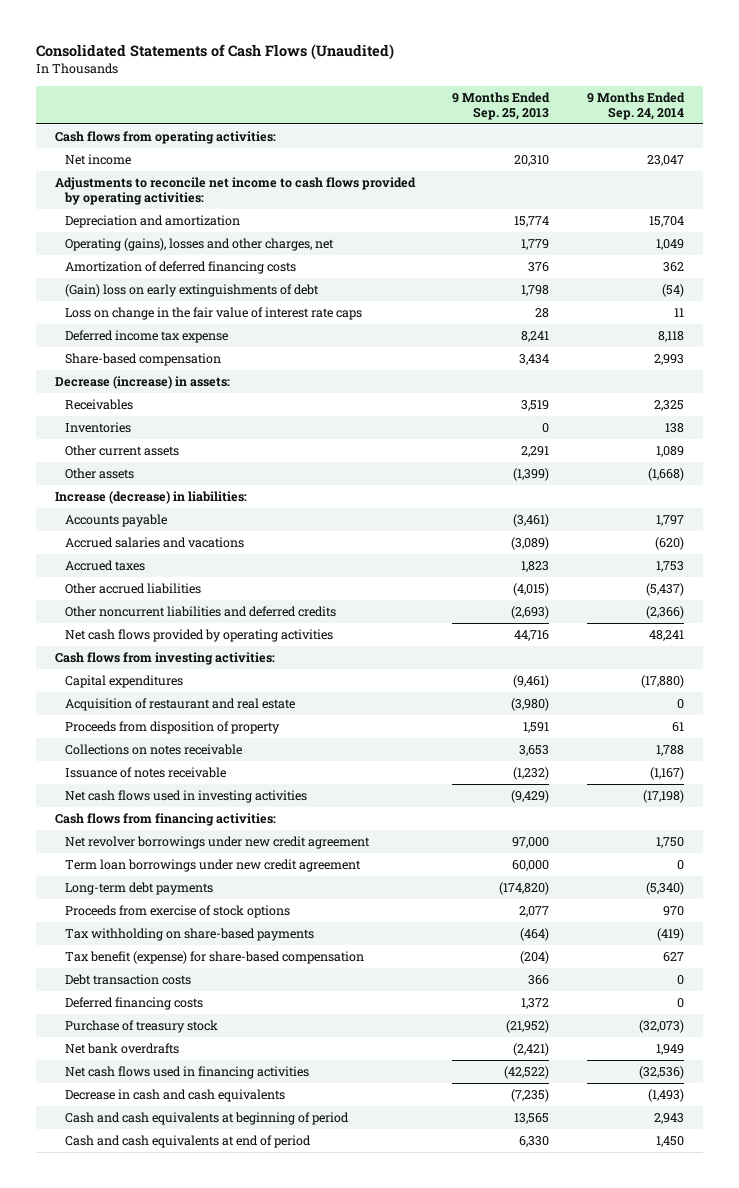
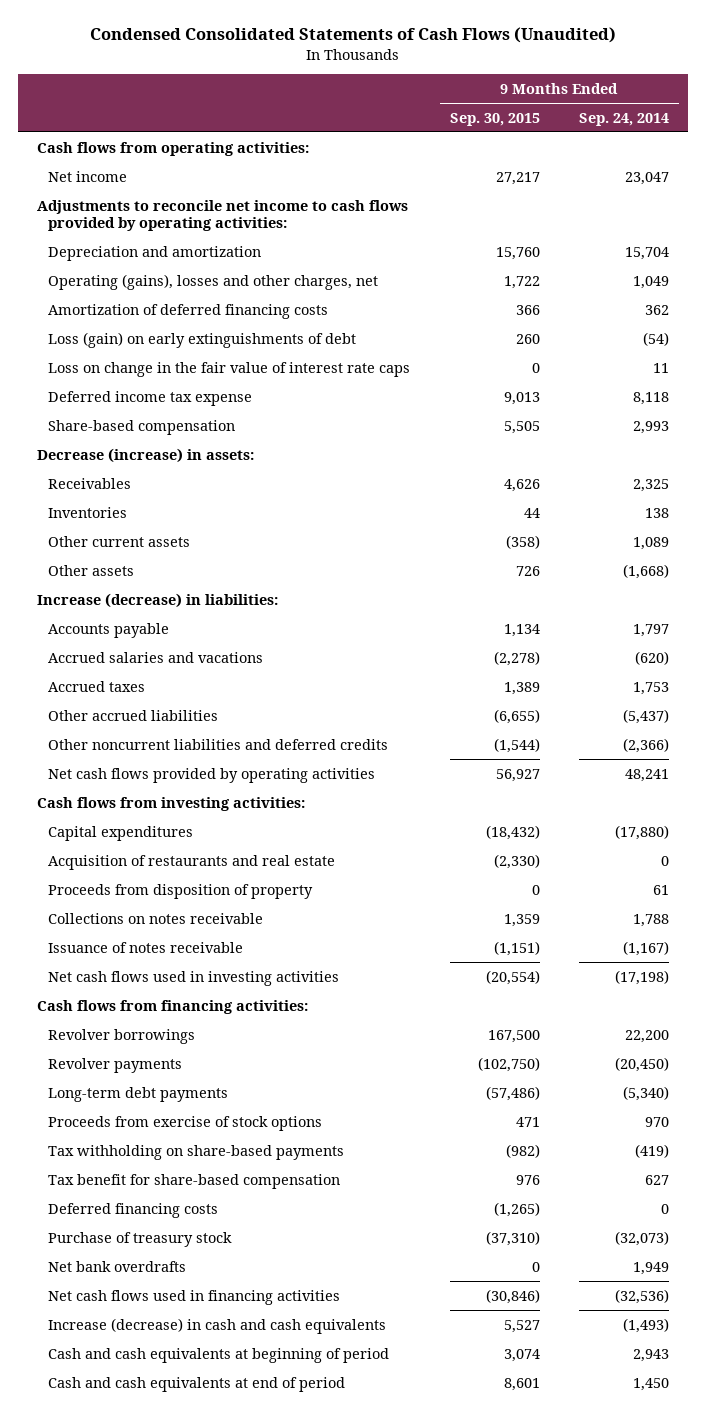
- Consolidated Statements of Cash Flows (Unaudited)
+ Condensed Consolidated Statements of Cash Flows (Unaudited)
- | 9 Months Ended Sep. 25, 2013 | 9 Months Ended Sep. 24, 2014
+ | 9 Months Ended Sep. 30, 2015 | 9 Months Ended Sep. 24, 2014
- (Gain) loss on early extinguishments of debt | 1,798 | (54)
+ Loss (gain) on early extinguishments of debt | 260 | (54)
- Acquisition of restaurant and real estate | (3,980) | 0
+ Acquisition of restaurants and real estate | (2,330) | 0
- Net revolver borrowings under new credit agreement | 97,000 | 1,750
- Term loan borrowings under new credit agreement | 60,000 | 0
+ Revolver borrowings | 167,500 | 22,200
+ Revolver payments | (102,750) | (20,450)
- Tax benefit (expense) for share-based compensation | (204) | 627
- Debt transaction costs | 366 | 0
+ Tax benefit for share-based compensation | 976 | 627
- Decrease in cash and cash equivalents | (7,235) | (1,493)
+ Increase (decrease) in cash and cash equivalents | 5,527 | (1,493)

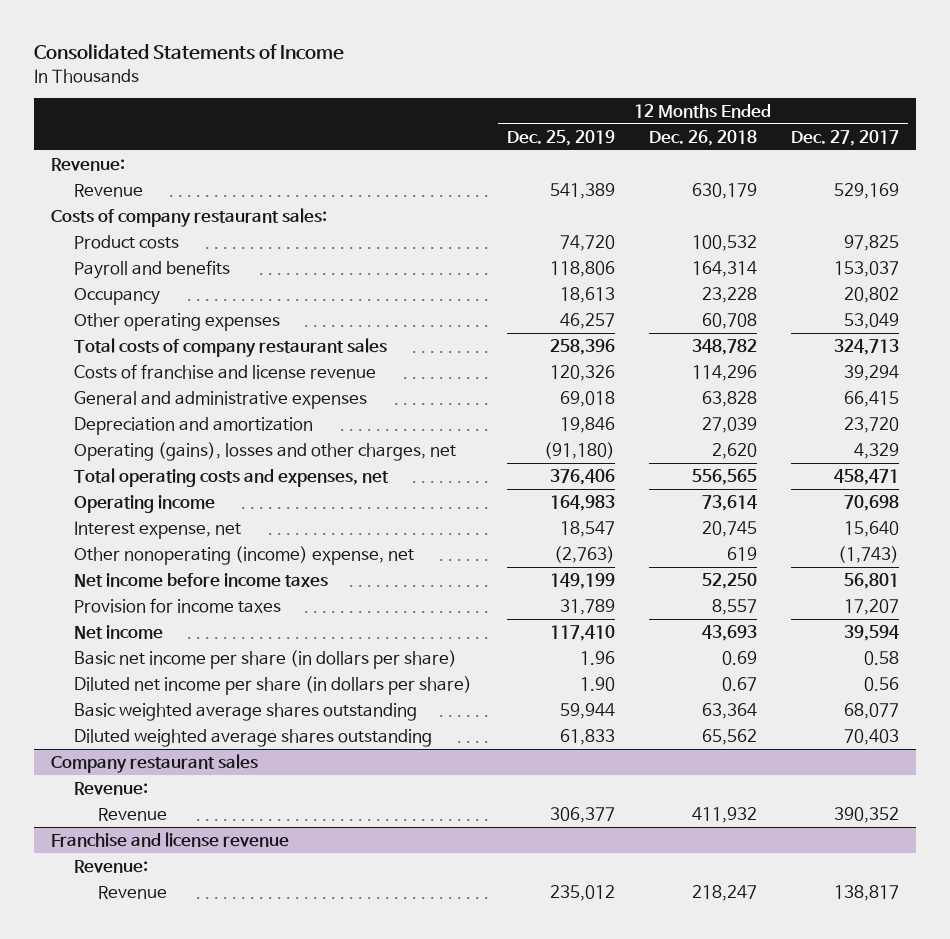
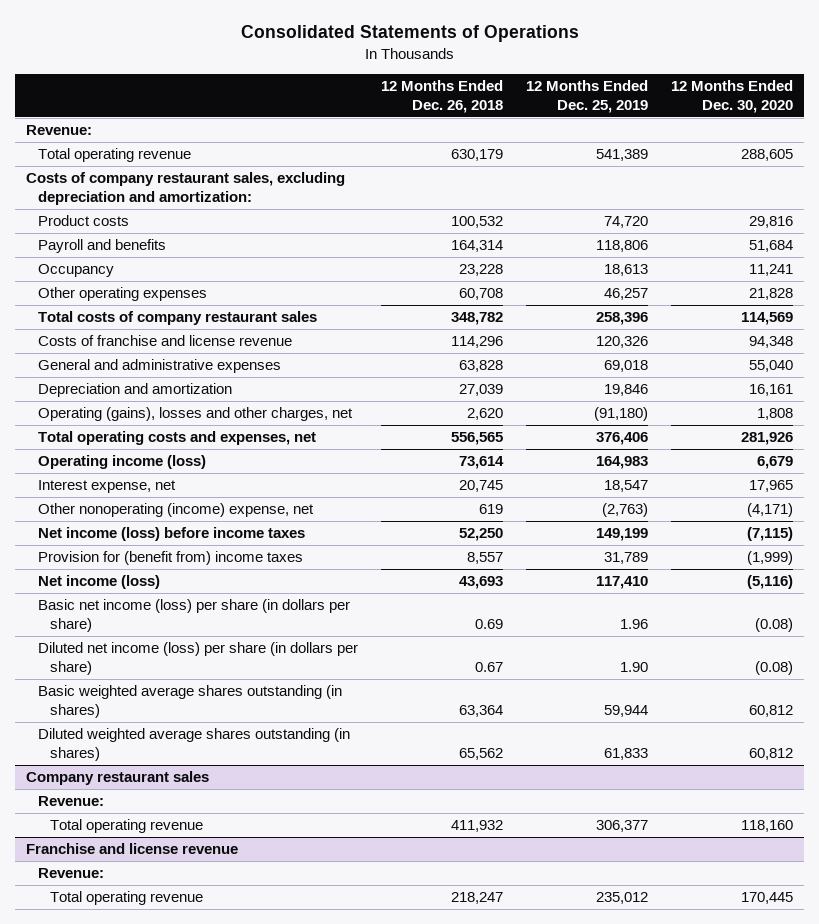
- Consolidated Statements of Income
+ Consolidated Statements of Operations
- | 12 Months Ended Dec. 25, 2019 | 12 Months Ended Dec. 26, 2018 | 12 Months Ended Dec. 27, 2017
+ | 12 Months Ended Dec. 26, 2018 | 12 Months Ended Dec. 25, 2019 | 12 Months Ended Dec. 30, 2020
- Revenue | 541,389 | 630,179 | 529,169
- Costs of company restaurant sales:
+ Total operating revenue | 630,179 | 541,389 | 288,605
+ Costs of company restaurant sales, excluding depreciation and amortization:
- Operating income | 164,983 | 73,614 | 70,698
+ Operating income (loss) | 73,614 | 164,983 | 6,679
- Net income before income taxes | 149,199 | 52,250 | 56,801
- Provision for income taxes | 31,789 | 8,557 | 17,207
- Net income | 117,410 | 43,693 | 39,594
- Basic net income per share (in dollars per share) | 1.96 | 0.69 | 0.58
- Diluted net income per share (in dollars per share) | 1.90 | 0.67 | 0.56
- Basic weighted average shares outstanding | 59,944 | 63,364 | 68,077
- Diluted weighted average shares outstanding | 61,833 | 65,562 | 70,403
+ Net income (loss) before income taxes | 52,250 | 149,199 | (7,115)
+ Provision for (benefit from) income taxes | 8,557 | 31,789 | (1,999)
+ Net income (loss) | 43,693 | 117,410 | (5,116)
+ Basic net income (loss) per share (in dollars per share) | 0.69 | 1.96 | (0.08)
+ Diluted net income (loss) per share (in dollars per share) | 0.67 | 1.90 | (0.08)
+ Basic weighted average shares outstanding (in shares) | 63,364 | 59,944 | 60,812
+ Diluted weighted average shares outstanding (in shares) | 65,562 | 61,833 | 60,812
@ Company restaurant sales
- Revenue | 306,377 | 411,932 | 390,352
+ Total operating revenue | 411,932 | 306,377 | 118,160
@ Franchise and license revenue
- Revenue | 235,012 | 218,247 | 138,817
+ Total operating revenue | 218,247 | 235,012 | 170,445

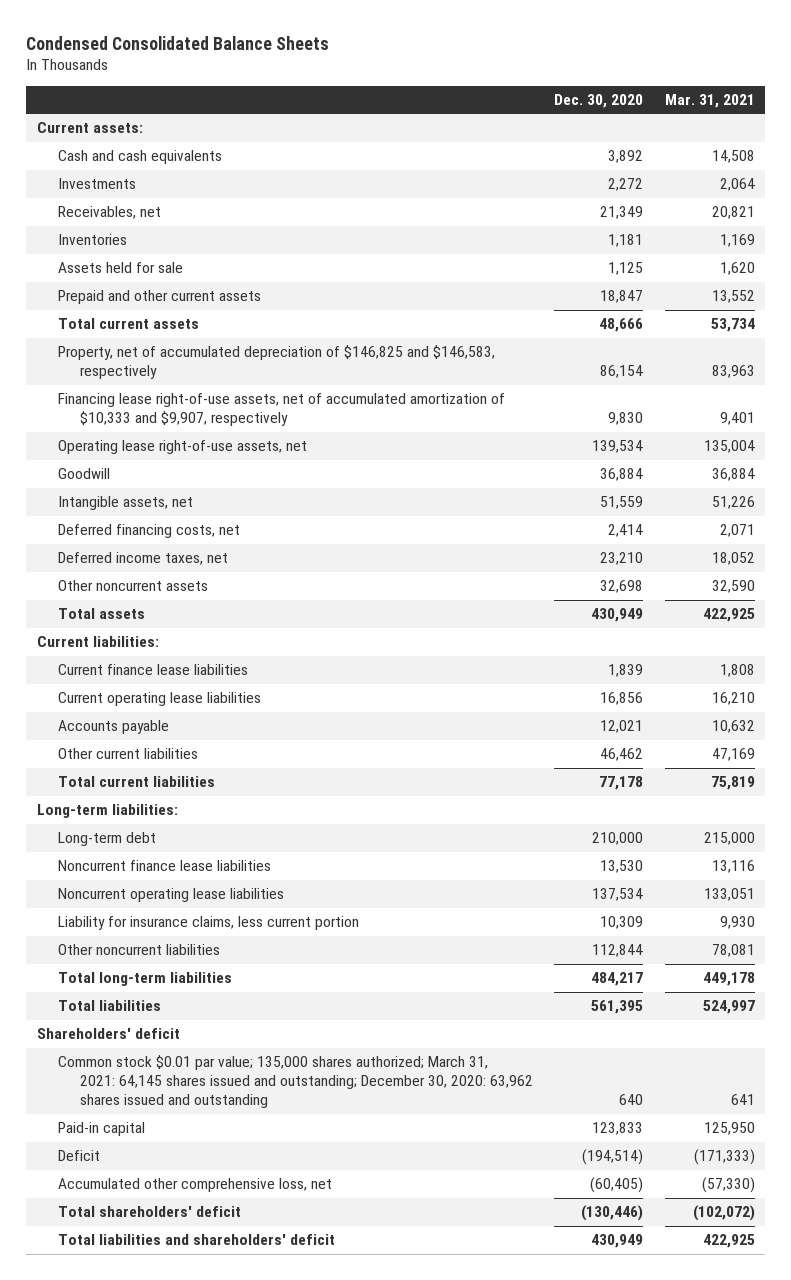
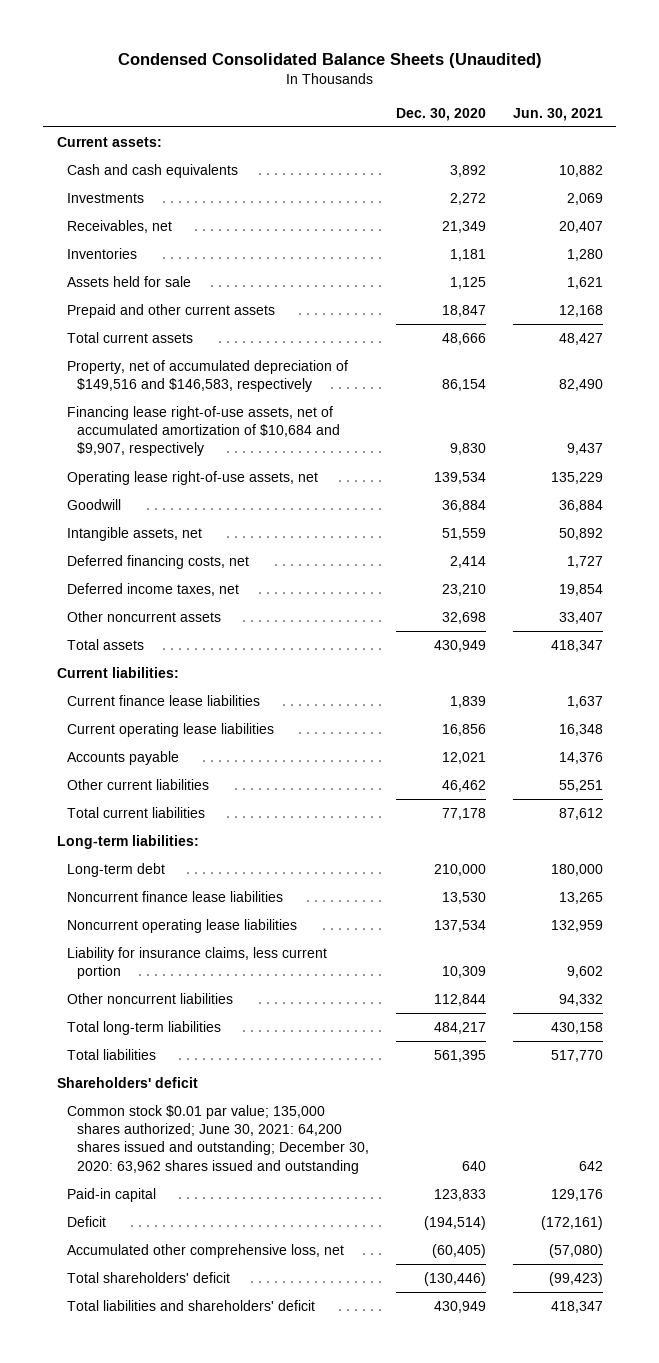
- Condensed Consolidated Balance Sheets
+ Condensed Consolidated Balance Sheets (Unaudited)
- | Dec. 30, 2020 | Mar. 31, 2021
+ | Dec. 30, 2020 | Jun. 30, 2021
- Property, net of accumulated depreciation of $146,825 and $146,583, respectively | 86,154 | 83,963
- Financing lease right-of-use assets, net of accumulated amortization of $10,333 and $9,907, respectively | 9,830 | 9,401
+ Property, net of accumulated depreciation of $149,516 and $146,583, respectively | 86,154 | 82,490
+ Financing lease right-of-use assets, net of accumulated amortization of $10,684 and $9,907, respectively | 9,830 | 9,437
- Common stock $0.01 par value; 135,000 shares authorized; March 31, 2021: 64,145 shares issued and outstanding; December 30, 2020: 63,962 shares issued and outstanding | 640 | 641
+ Common stock $0.01 par value; 135,000 shares authorized; June 30, 2021: 64,200 shares issued and outstanding; December 30, 2020: 63,962 shares issued and outstanding | 640 | 642

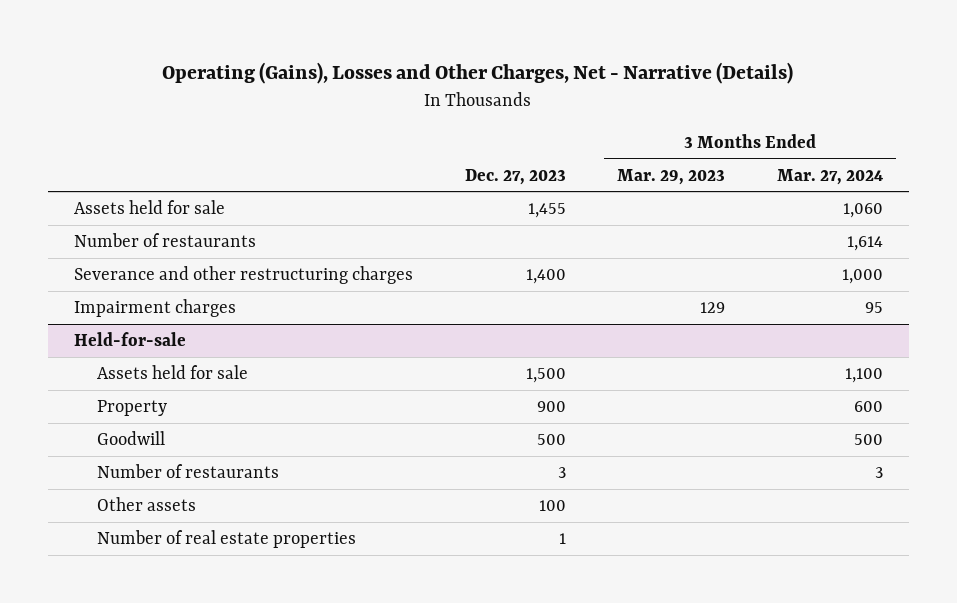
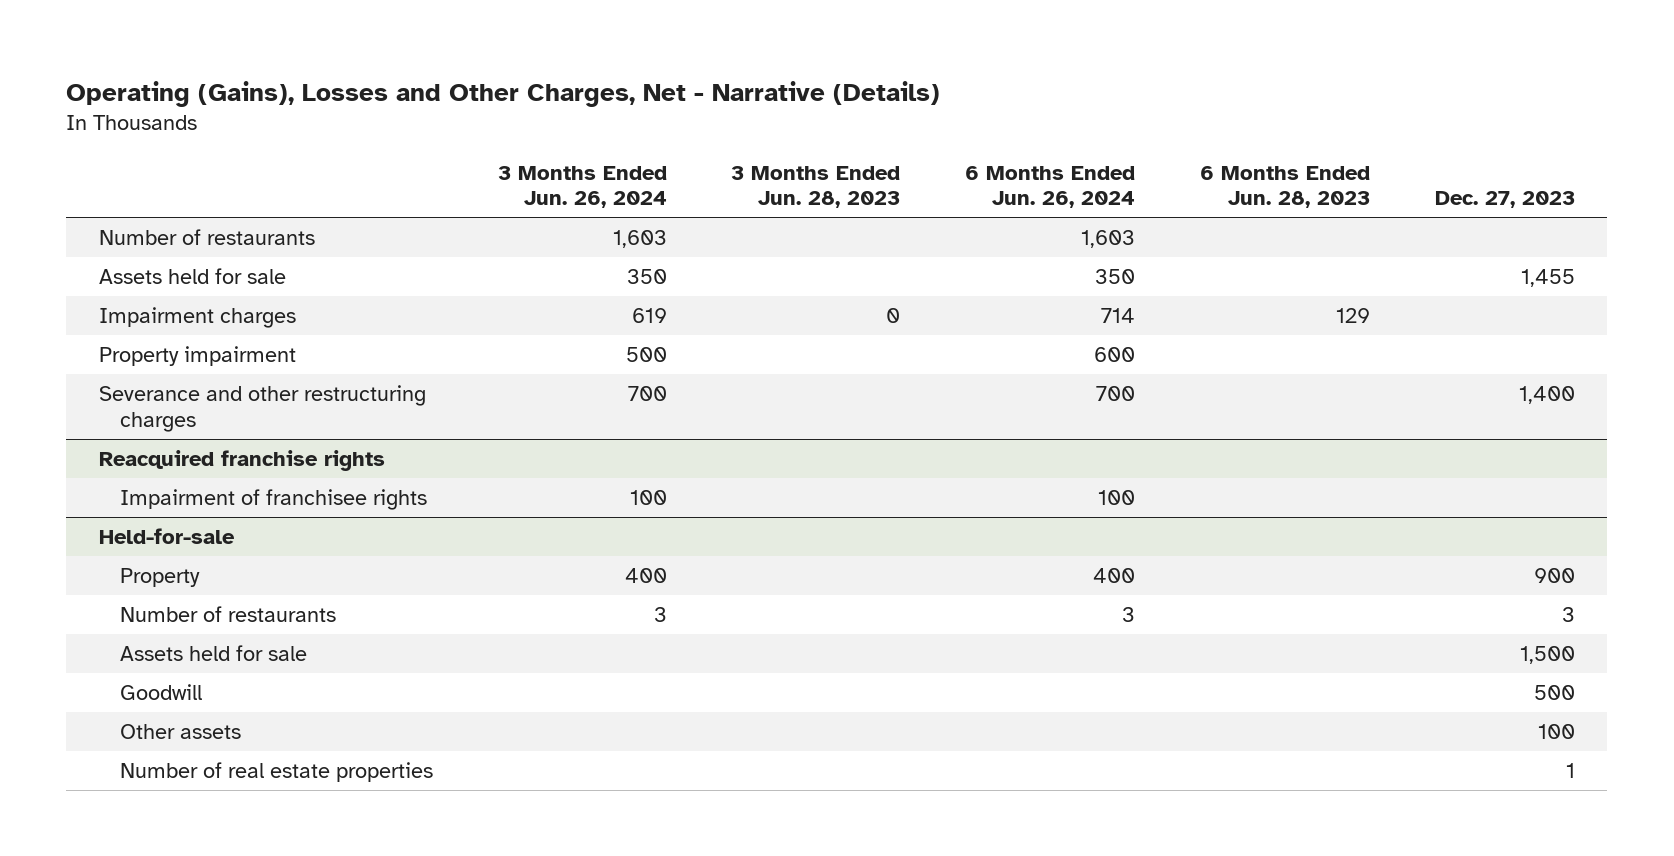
- | Dec. 27, 2023 | 3 Months Ended Mar. 29, 2023 | 3 Months Ended Mar. 27, 2024
+ | 3 Months Ended Jun. 26, 2024 | 3 Months Ended Jun. 28, 2023 | 6 Months Ended Jun. 26, 2024 | 6 Months Ended Jun. 28, 2023 | Dec. 27, 2023
moved down: Assets held for sale | 350 | | 350 | | 1,455
+ Property impairment | 500 | | 600 | |
moved down: Severance and other restructuring charges | 700 | | 700 | | 1,400
+ Reacquired franchise rights
+ Impairment of franchisee rights | 100 | | 100 | |
@ Held-for-sale
moved down: Assets held for sale | | | | | 1,500
moved down: Goodwill | | | | | 500

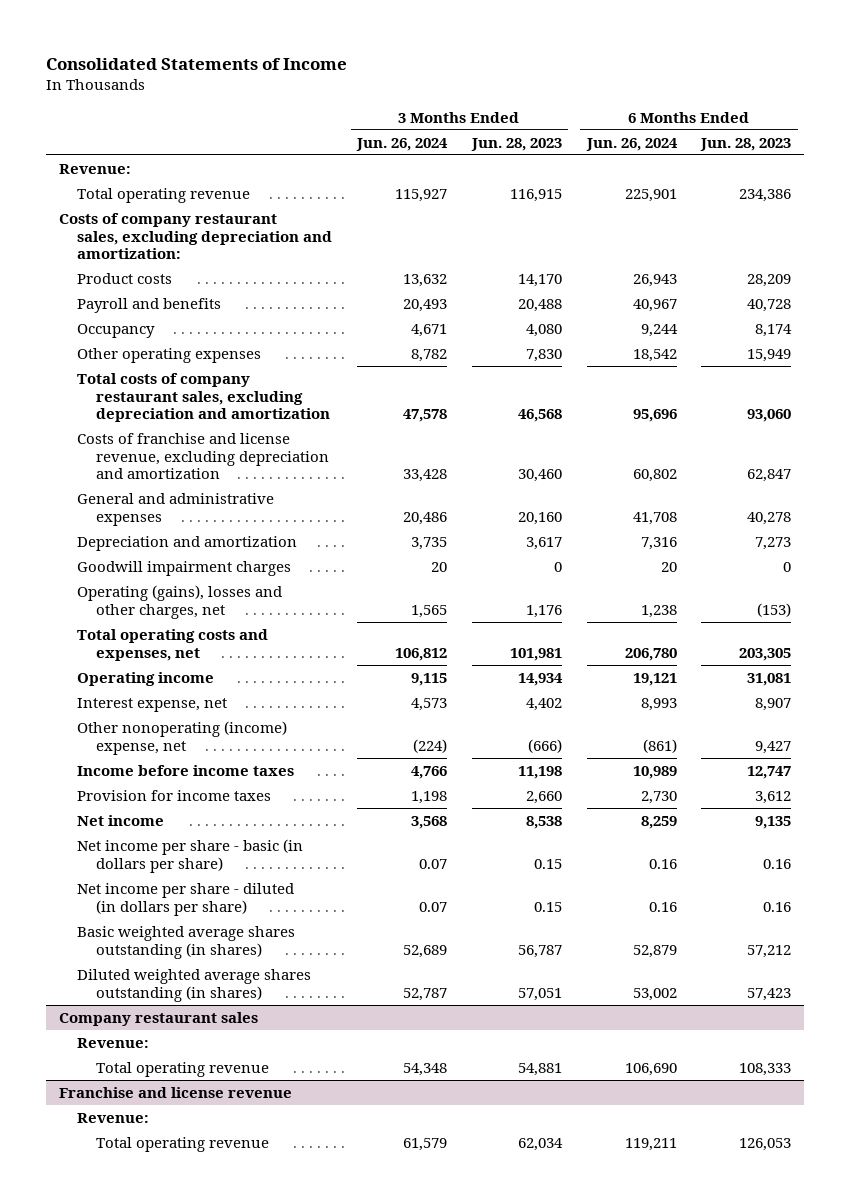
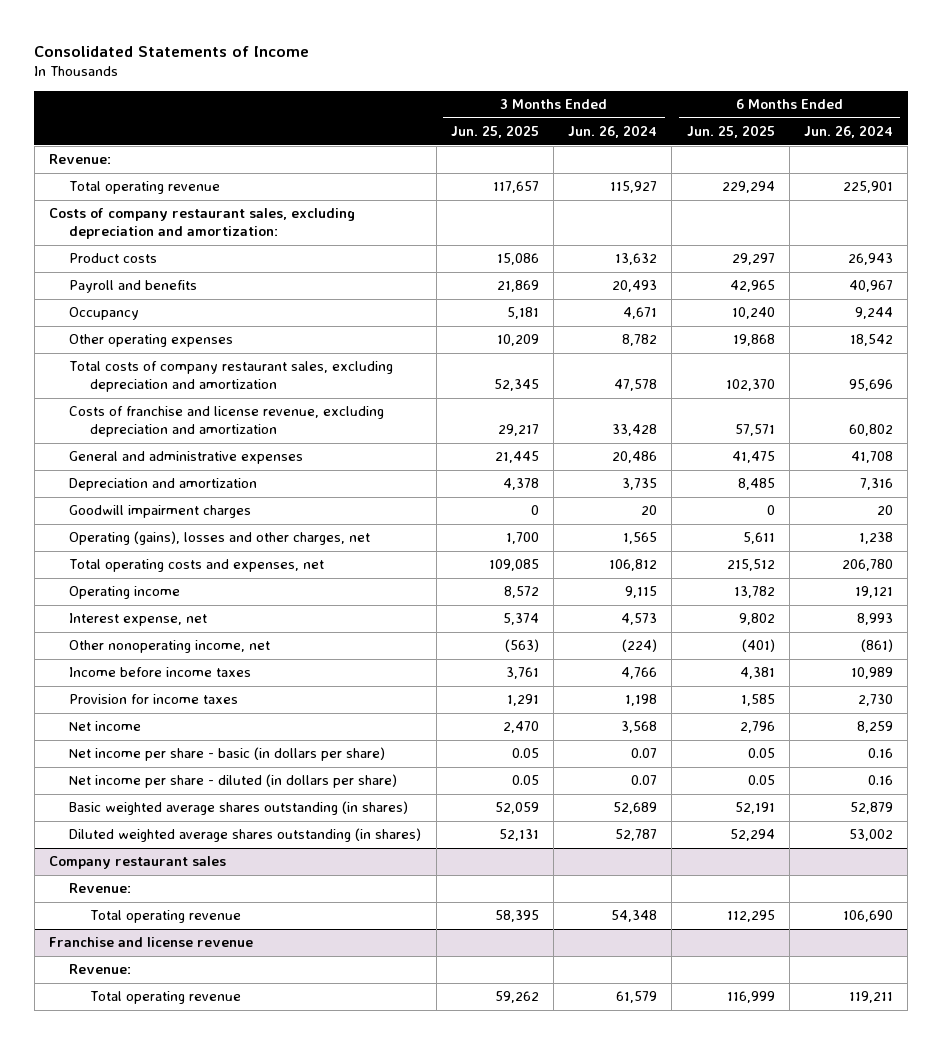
- | 3 Months Ended Jun. 26, 2024 | 3 Months Ended Jun. 28, 2023 | 6 Months Ended Jun. 26, 2024 | 6 Months Ended Jun. 28, 2023
+ | 3 Months Ended Jun. 25, 2025 | 3 Months Ended Jun. 26, 2024 | 6 Months Ended Jun. 25, 2025 | 6 Months Ended Jun. 26, 2024
- Other nonoperating (income) expense, net | (224) | (666) | (861) | 9,427
+ Other nonoperating income, net | (563) | (224) | (401) | (861)

